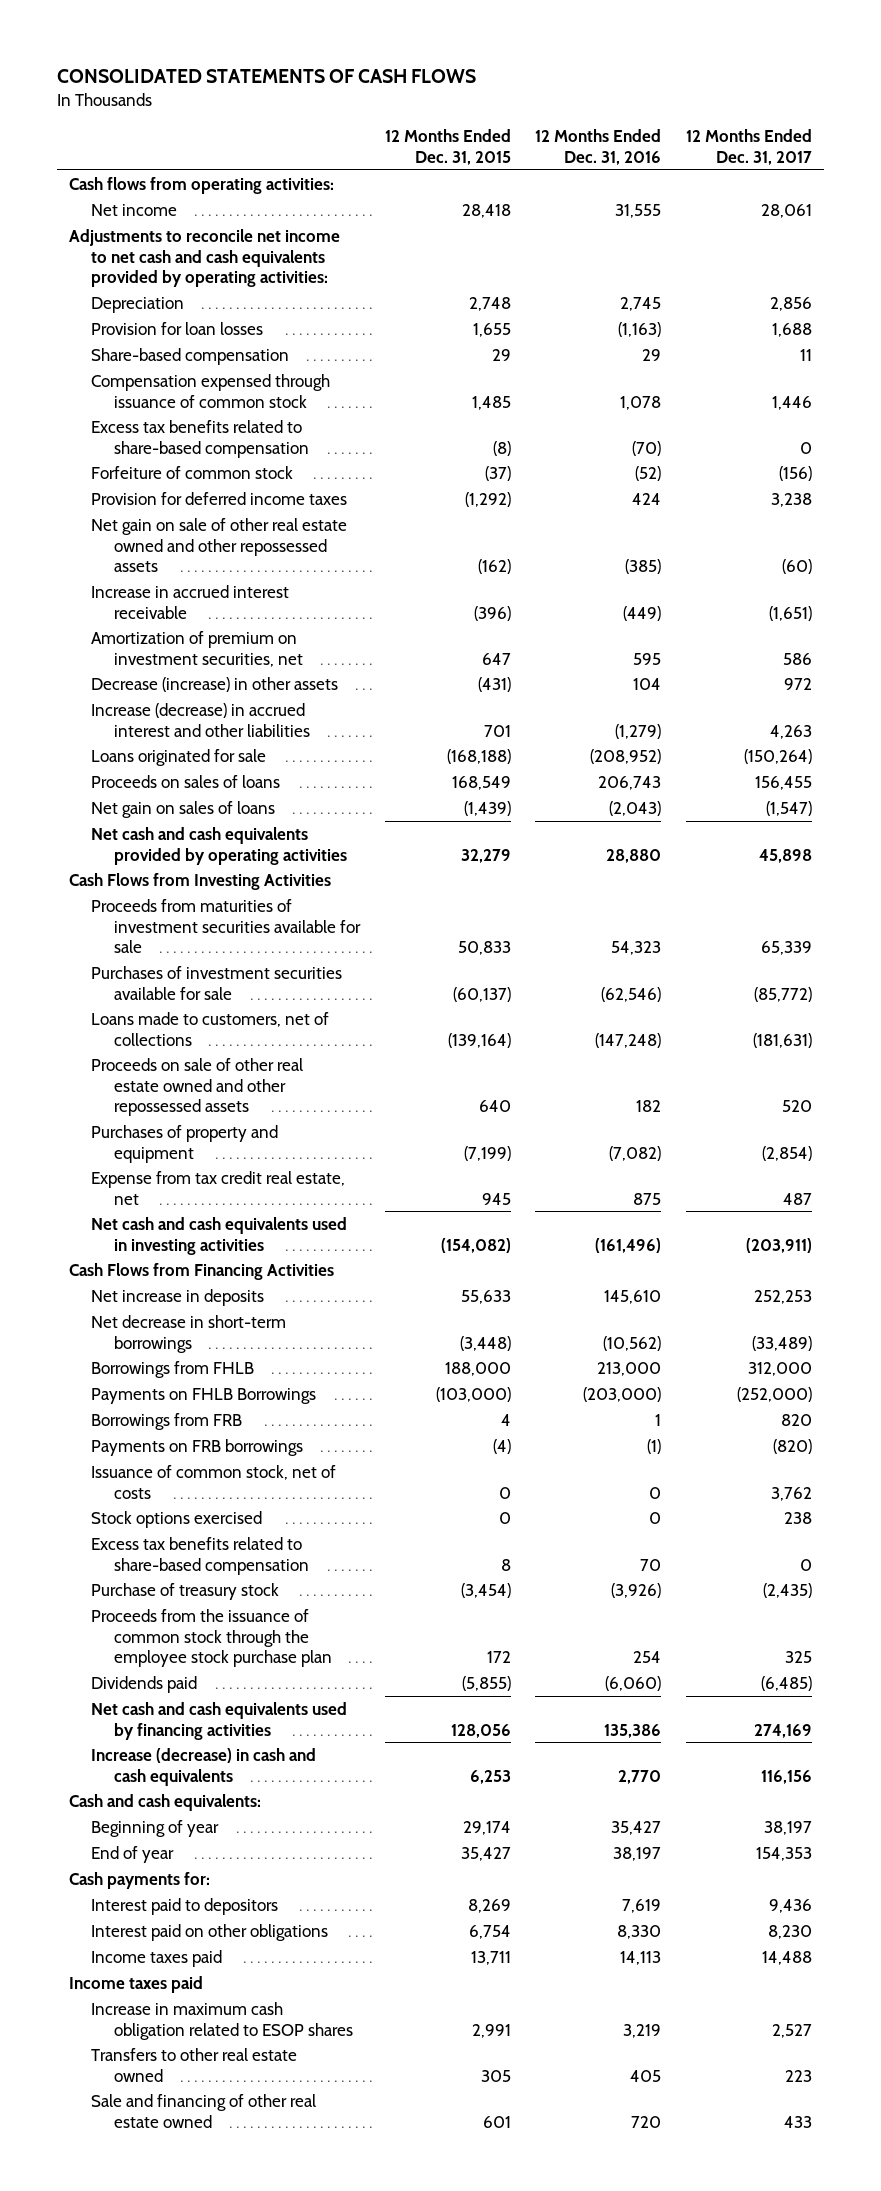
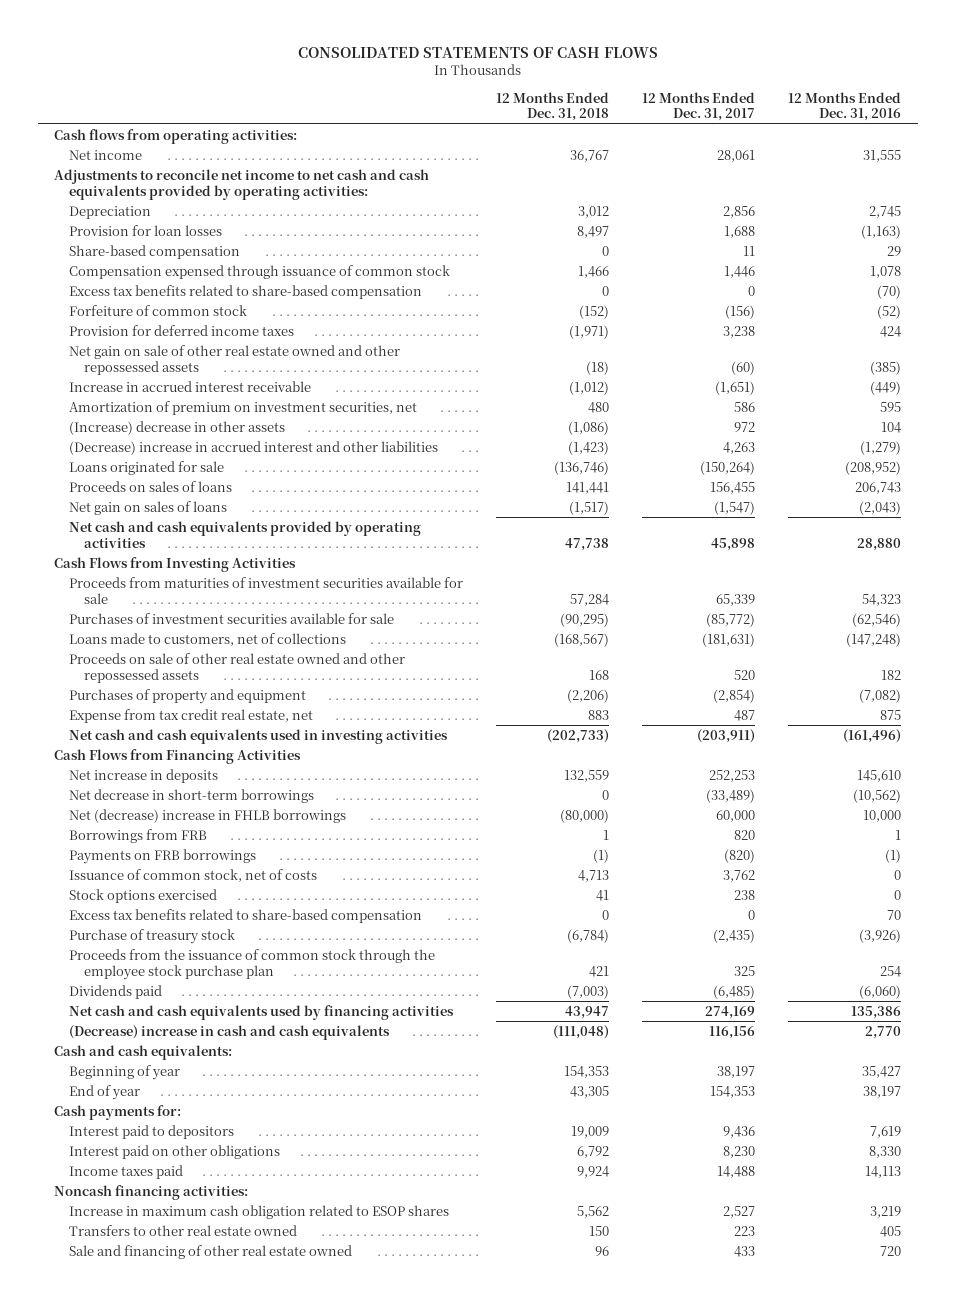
- | 12 Months Ended Dec. 31, 2015 | 12 Months Ended Dec. 31, 2016 | 12 Months Ended Dec. 31, 2017
+ | 12 Months Ended Dec. 31, 2018 | 12 Months Ended Dec. 31, 2017 | 12 Months Ended Dec. 31, 2016
- Decrease (increase) in other assets | (431) | 104 | 972
- Increase (decrease) in accrued interest and other liabilities | 701 | (1,279) | 4,263
+ (Increase) decrease in other assets | (1,086) | 972 | 104
+ (Decrease) increase in accrued interest and other liabilities | (1,423) | 4,263 | (1,279)
- Borrowings from FHLB | 188,000 | 213,000 | 312,000
- Payments on FHLB Borrowings | (103,000) | (203,000) | (252,000)
+ Net (decrease) increase in FHLB borrowings | (80,000) | 60,000 | 10,000
- Increase (decrease) in cash and cash equivalents | 6,253 | 2,770 | 116,156
+ (Decrease) increase in cash and cash equivalents | (111,048) | 116,156 | 2,770
- Income taxes paid
+ Noncash financing activities:

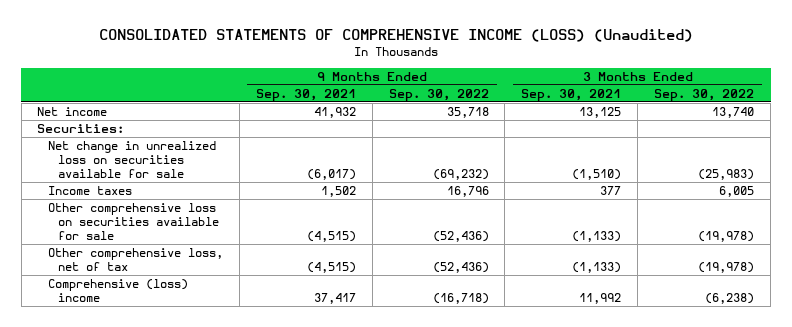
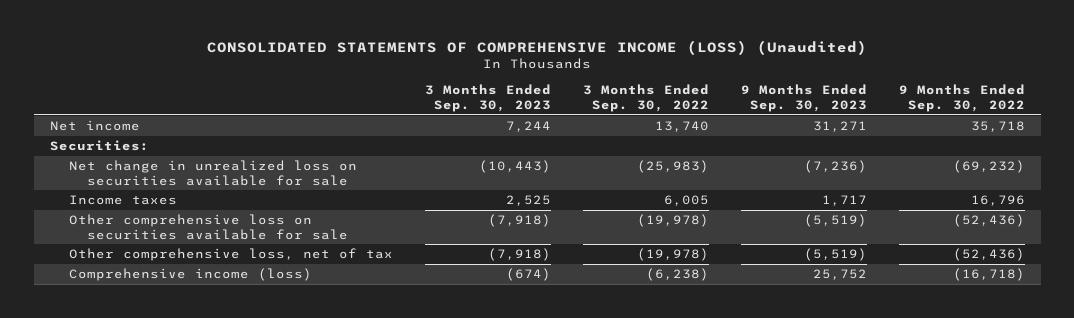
- | 9 Months Ended Sep. 30, 2021 | 9 Months Ended Sep. 30, 2022 | 3 Months Ended Sep. 30, 2021 | 3 Months Ended Sep. 30, 2022
+ | 3 Months Ended Sep. 30, 2023 | 3 Months Ended Sep. 30, 2022 | 9 Months Ended Sep. 30, 2023 | 9 Months Ended Sep. 30, 2022
- Comprehensive (loss) income | 37,417 | (16,718) | 11,992 | (6,238)
+ Comprehensive income (loss) | (674) | (6,238) | 25,752 | (16,718)

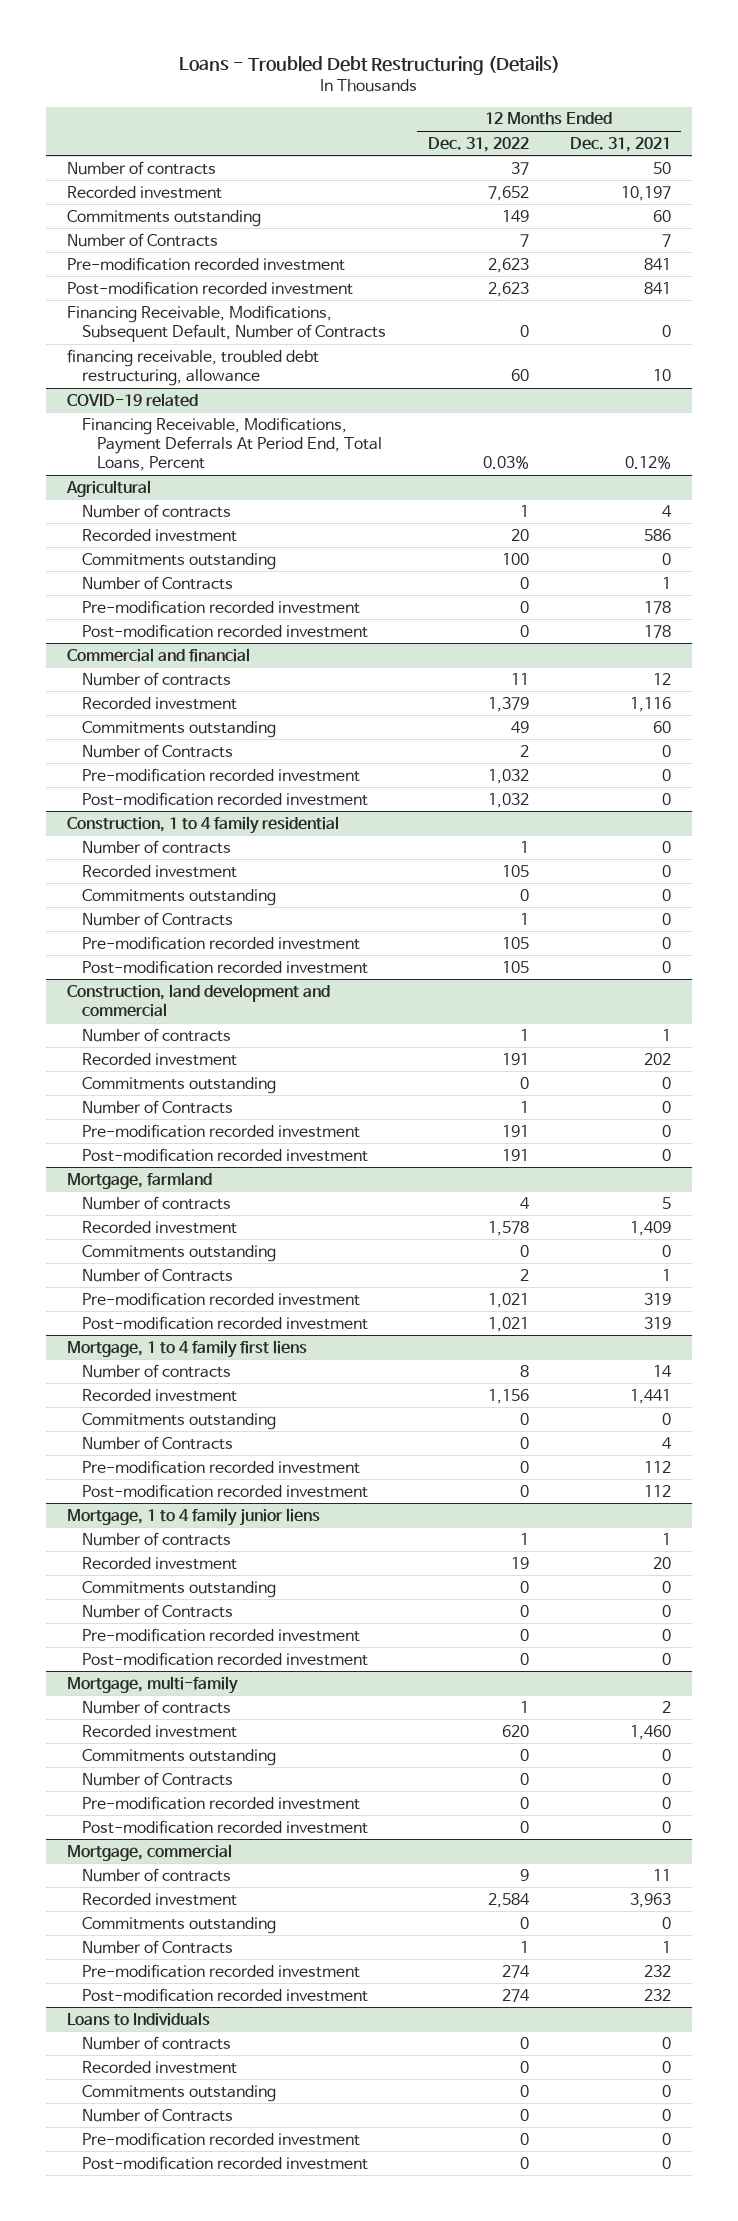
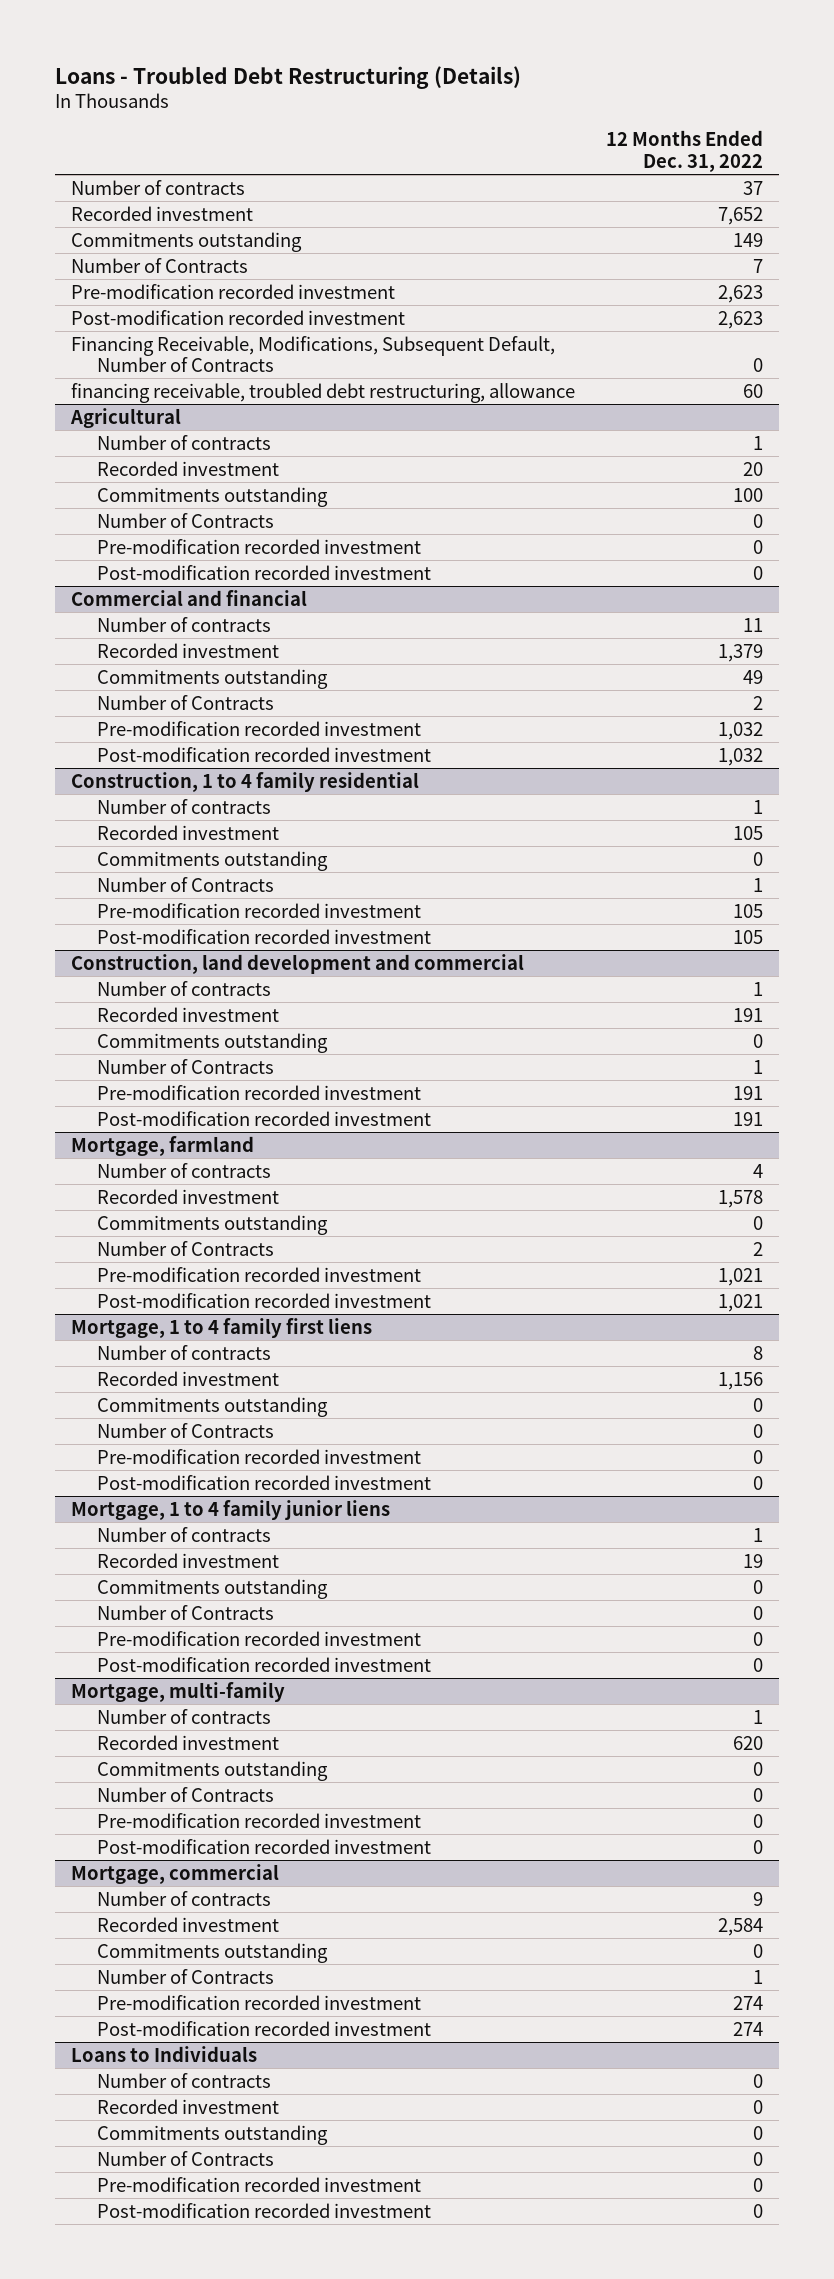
- | 12 Months Ended Dec. 31, 2022 | 12 Months Ended Dec. 31, 2021
+ | 12 Months Ended Dec. 31, 2022
- COVID-19 related
- Financing Receivable, Modifications, Payment Deferrals At Period End, Total Loans, Percent | 0.03% | 0.12%

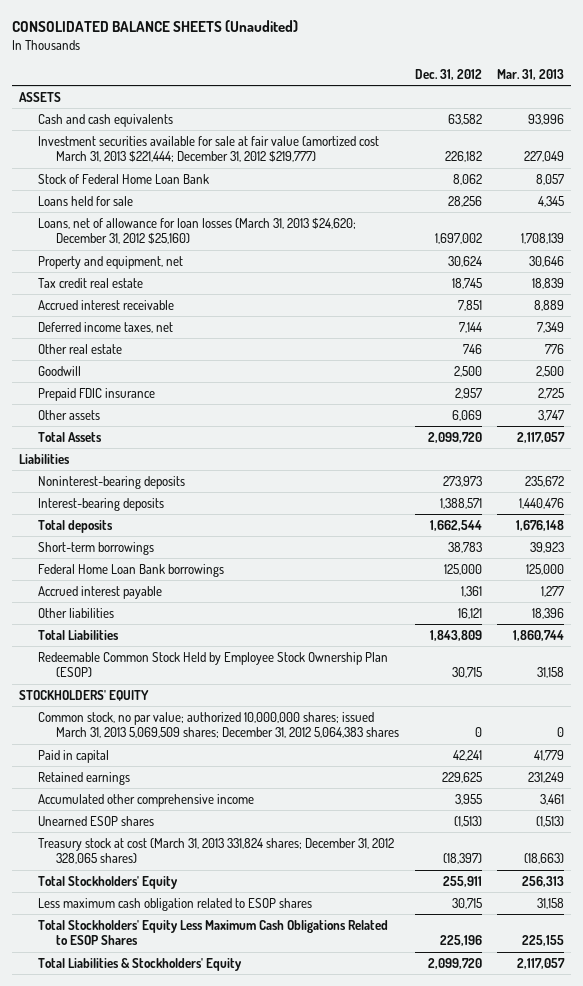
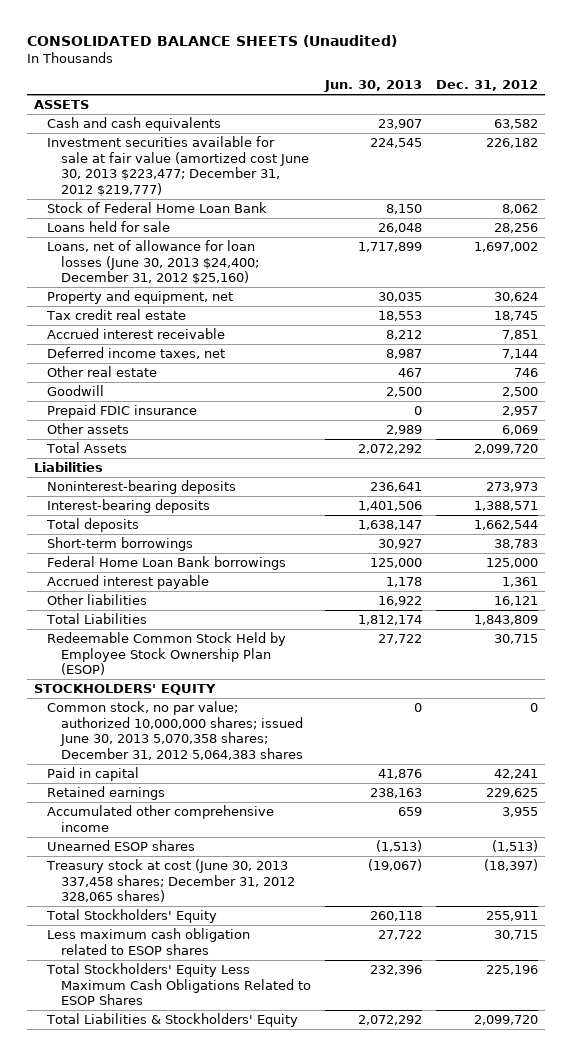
- | Dec. 31, 2012 | Mar. 31, 2013
+ | Jun. 30, 2013 | Dec. 31, 2012
- Investment securities available for sale at fair value (amortized cost March 31, 2013 $221,444; December 31, 2012 $219,777) | 226,182 | 227,049
+ Investment securities available for sale at fair value (amortized cost June 30, 2013 $223,477; December 31, 2012 $219,777) | 224,545 | 226,182
- Loans, net of allowance for loan losses (March 31, 2013 $24,620; December 31, 2012 $25,160) | 1,697,002 | 1,708,139
+ Loans, net of allowance for loan losses (June 30, 2013 $24,400; December 31, 2012 $25,160) | 1,717,899 | 1,697,002
- Common stock, no par value; authorized 10,000,000 shares; issued March 31, 2013 5,069,509 shares; December 31, 2012 5,064,383 shares | 0 | 0
+ Common stock, no par value; authorized 10,000,000 shares; issued June 30, 2013 5,070,358 shares; December 31, 2012 5,064,383 shares | 0 | 0
- Treasury stock at cost (March 31, 2013 331,824 shares; December 31, 2012 328,065 shares) | (18,397) | (18,663)
+ Treasury stock at cost (June 30, 2013 337,458 shares; December 31, 2012 328,065 shares) | (19,067) | (18,397)

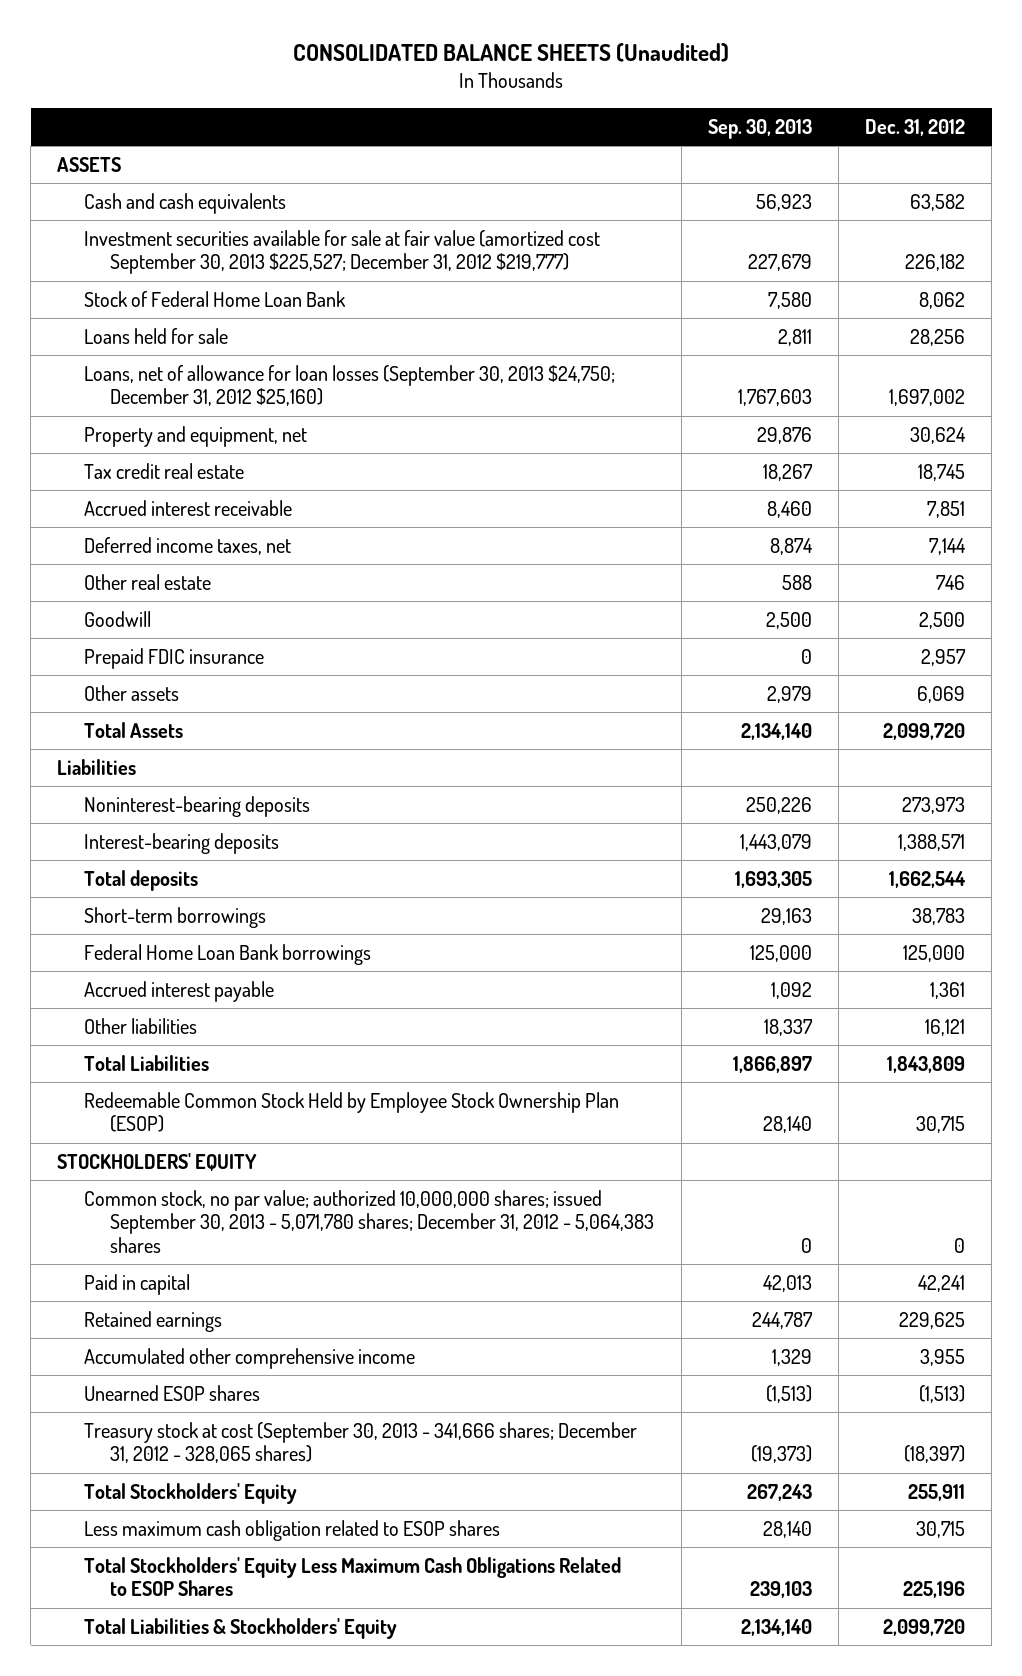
- | Jun. 30, 2013 | Dec. 31, 2012
+ | Sep. 30, 2013 | Dec. 31, 2012
- Investment securities available for sale at fair value (amortized cost June 30, 2013 $223,477; December 31, 2012 $219,777) | 224,545 | 226,182
+ Investment securities available for sale at fair value (amortized cost September 30, 2013 $225,527; December 31, 2012 $219,777) | 227,679 | 226,182
- Loans, net of allowance for loan losses (June 30, 2013 $24,400; December 31, 2012 $25,160) | 1,717,899 | 1,697,002
+ Loans, net of allowance for loan losses (September 30, 2013 $24,750; December 31, 2012 $25,160) | 1,767,603 | 1,697,002
- Common stock, no par value; authorized 10,000,000 shares; issued June 30, 2013 5,070,358 shares; December 31, 2012 5,064,383 shares | 0 | 0
+ Common stock, no par value; authorized 10,000,000 shares; issued September 30, 2013 - 5,071,780 shares; December 31, 2012 - 5,064,383 shares | 0 | 0
- Treasury stock at cost (June 30, 2013 337,458 shares; December 31, 2012 328,065 shares) | (19,067) | (18,397)
+ Treasury stock at cost (September 30, 2013 - 341,666 shares; December 31, 2012 - 328,065 shares) | (19,373) | (18,397)

